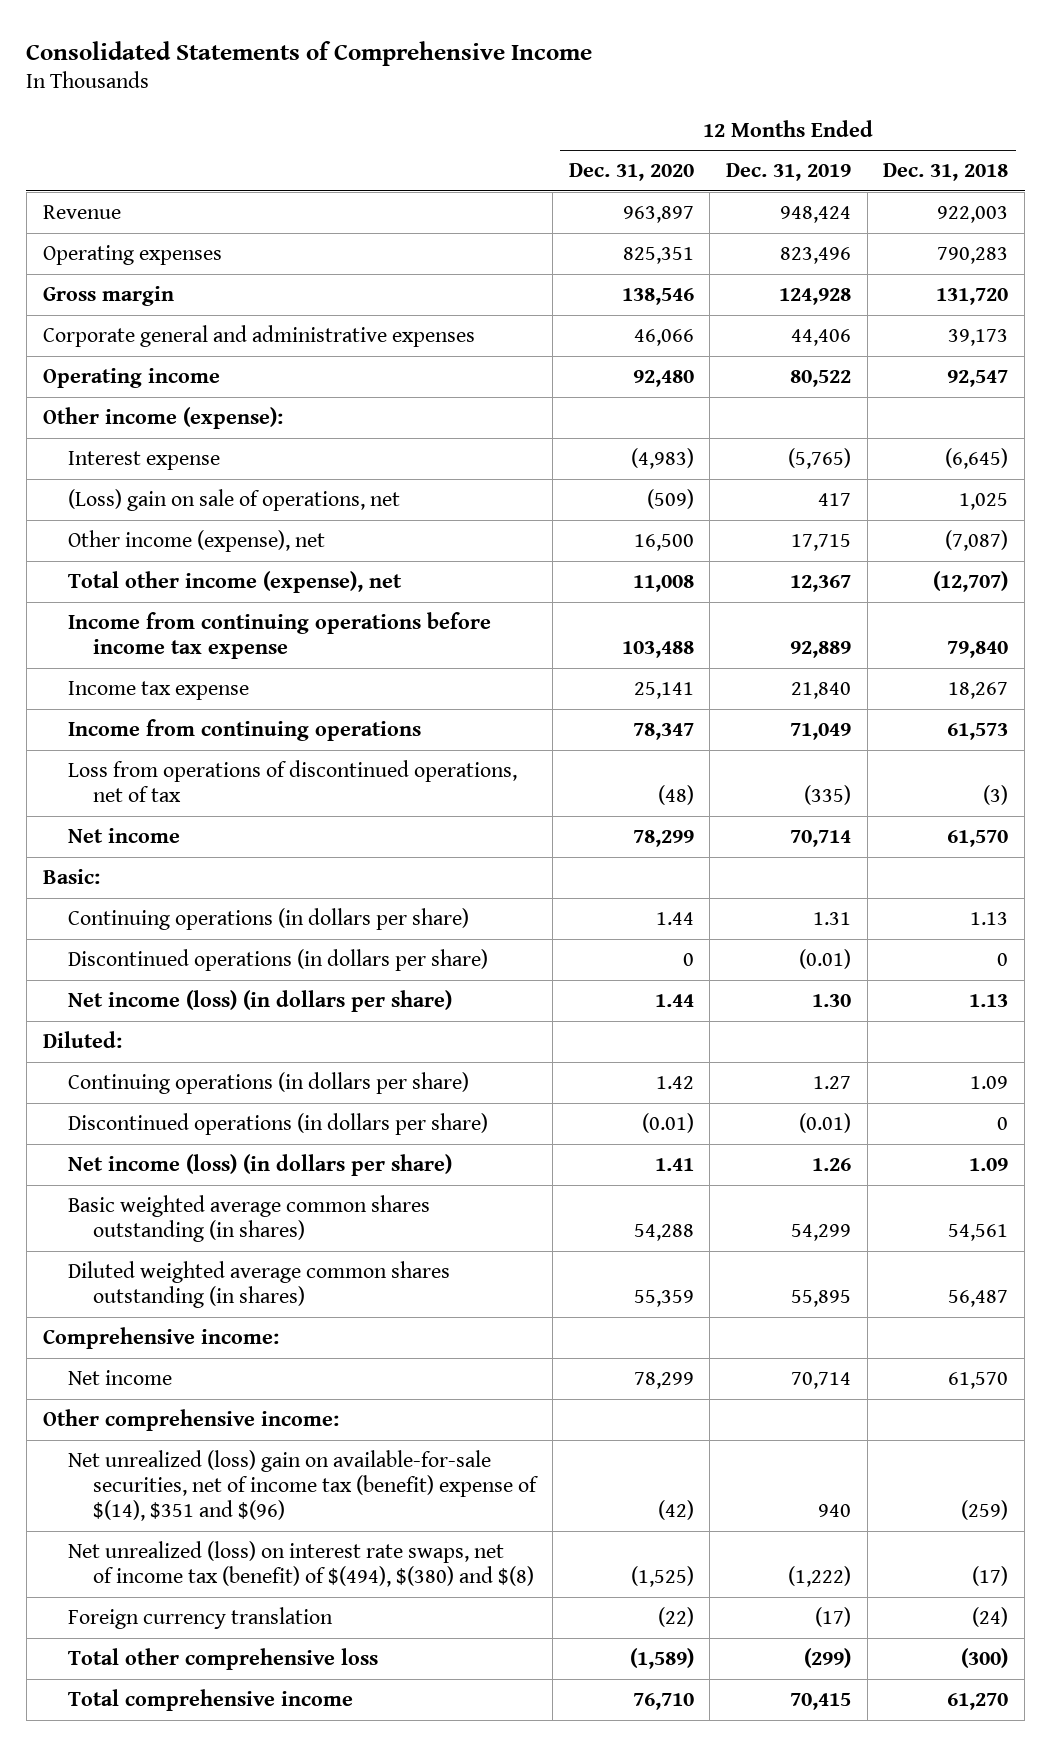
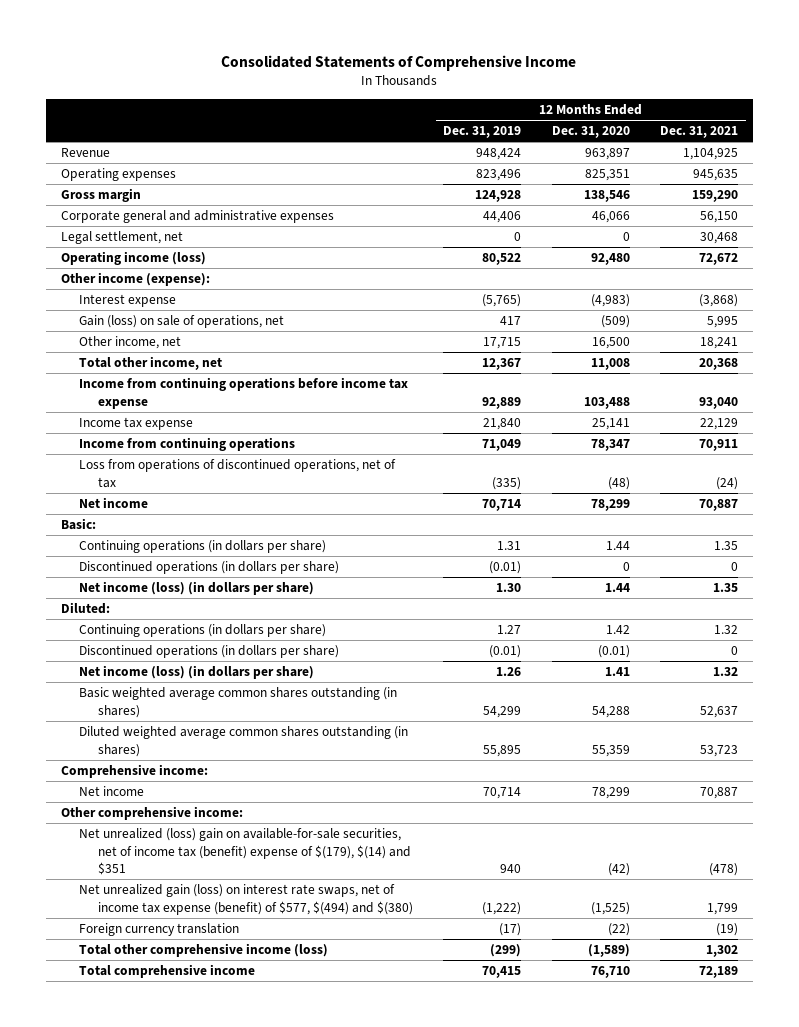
- | 12 Months Ended Dec. 31, 2020 | 12 Months Ended Dec. 31, 2019 | 12 Months Ended Dec. 31, 2018
+ | 12 Months Ended Dec. 31, 2019 | 12 Months Ended Dec. 31, 2020 | 12 Months Ended Dec. 31, 2021
- Operating income | 92,480 | 80,522 | 92,547
+ Legal settlement, net | 0 | 0 | 30,468
+ Operating income (loss) | 80,522 | 92,480 | 72,672
- (Loss) gain on sale of operations, net | (509) | 417 | 1,025
- Other income (expense), net | 16,500 | 17,715 | (7,087)
- Total other income (expense), net | 11,008 | 12,367 | (12,707)
+ Gain (loss) on sale of operations, net | 417 | (509) | 5,995
+ Other income, net | 17,715 | 16,500 | 18,241
+ Total other income, net | 12,367 | 11,008 | 20,368
- Net unrealized (loss) gain on available-for-sale securities, net of income tax (benefit) expense of $(14), $351 and $(96) | (42) | 940 | (259)
- Net unrealized (loss) on interest rate swaps, net of income tax (benefit) of $(494), $(380) and $(8) | (1,525) | (1,222) | (17)
+ Net unrealized (loss) gain on available-for-sale securities, net of income tax (benefit) expense of $(179), $(14) and $351 | 940 | (42) | (478)
+ Net unrealized gain (loss) on interest rate swaps, net of income tax expense (benefit) of $577, $(494) and $(380) | (1,222) | (1,525) | 1,799
- Total other comprehensive loss | (1,589) | (299) | (300)
+ Total other comprehensive income (loss) | (299) | (1,589) | 1,302

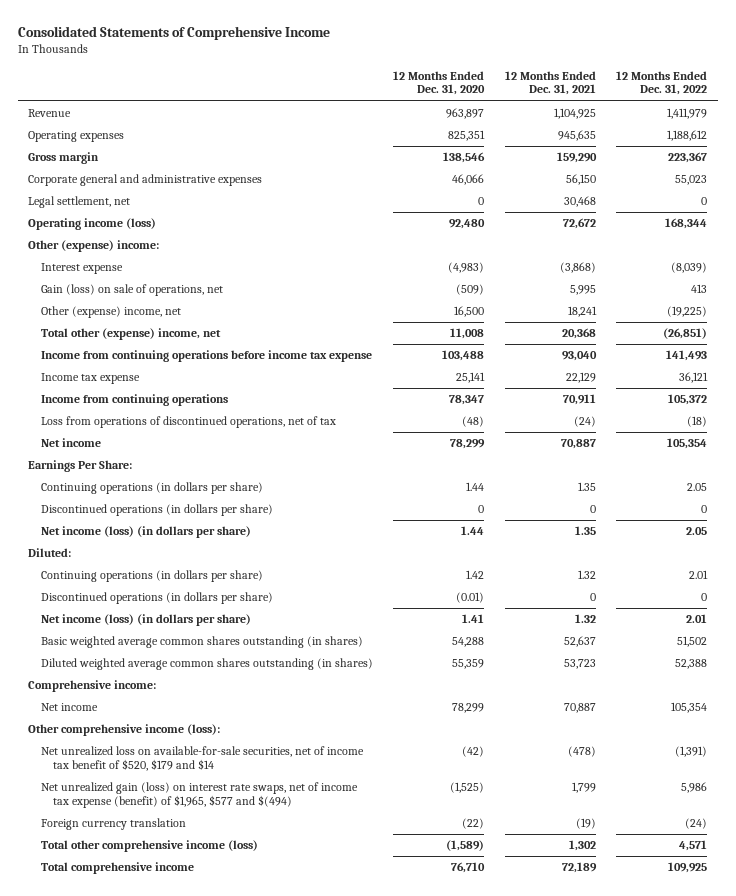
- | 12 Months Ended Dec. 31, 2019 | 12 Months Ended Dec. 31, 2020 | 12 Months Ended Dec. 31, 2021
+ | 12 Months Ended Dec. 31, 2020 | 12 Months Ended Dec. 31, 2021 | 12 Months Ended Dec. 31, 2022
- Other income (expense):
+ Other (expense) income:
- Other income, net | 17,715 | 16,500 | 18,241
- Total other income, net | 12,367 | 11,008 | 20,368
+ Other (expense) income, net | 16,500 | 18,241 | (19,225)
+ Total other (expense) income, net | 11,008 | 20,368 | (26,851)
- Basic:
+ Earnings Per Share:
- Other comprehensive income:
- Net unrealized (loss) gain on available-for-sale securities, net of income tax (benefit) expense of $(179), $(14) and $351 | 940 | (42) | (478)
- Net unrealized gain (loss) on interest rate swaps, net of income tax expense (benefit) of $577, $(494) and $(380) | (1,222) | (1,525) | 1,799
+ Other comprehensive income (loss):
+ Net unrealized loss on available-for-sale securities, net of income tax benefit of $520, $179 and $14 | (42) | (478) | (1,391)
+ Net unrealized gain (loss) on interest rate swaps, net of income tax expense (benefit) of $1,965, $577 and $(494) | (1,525) | 1,799 | 5,986

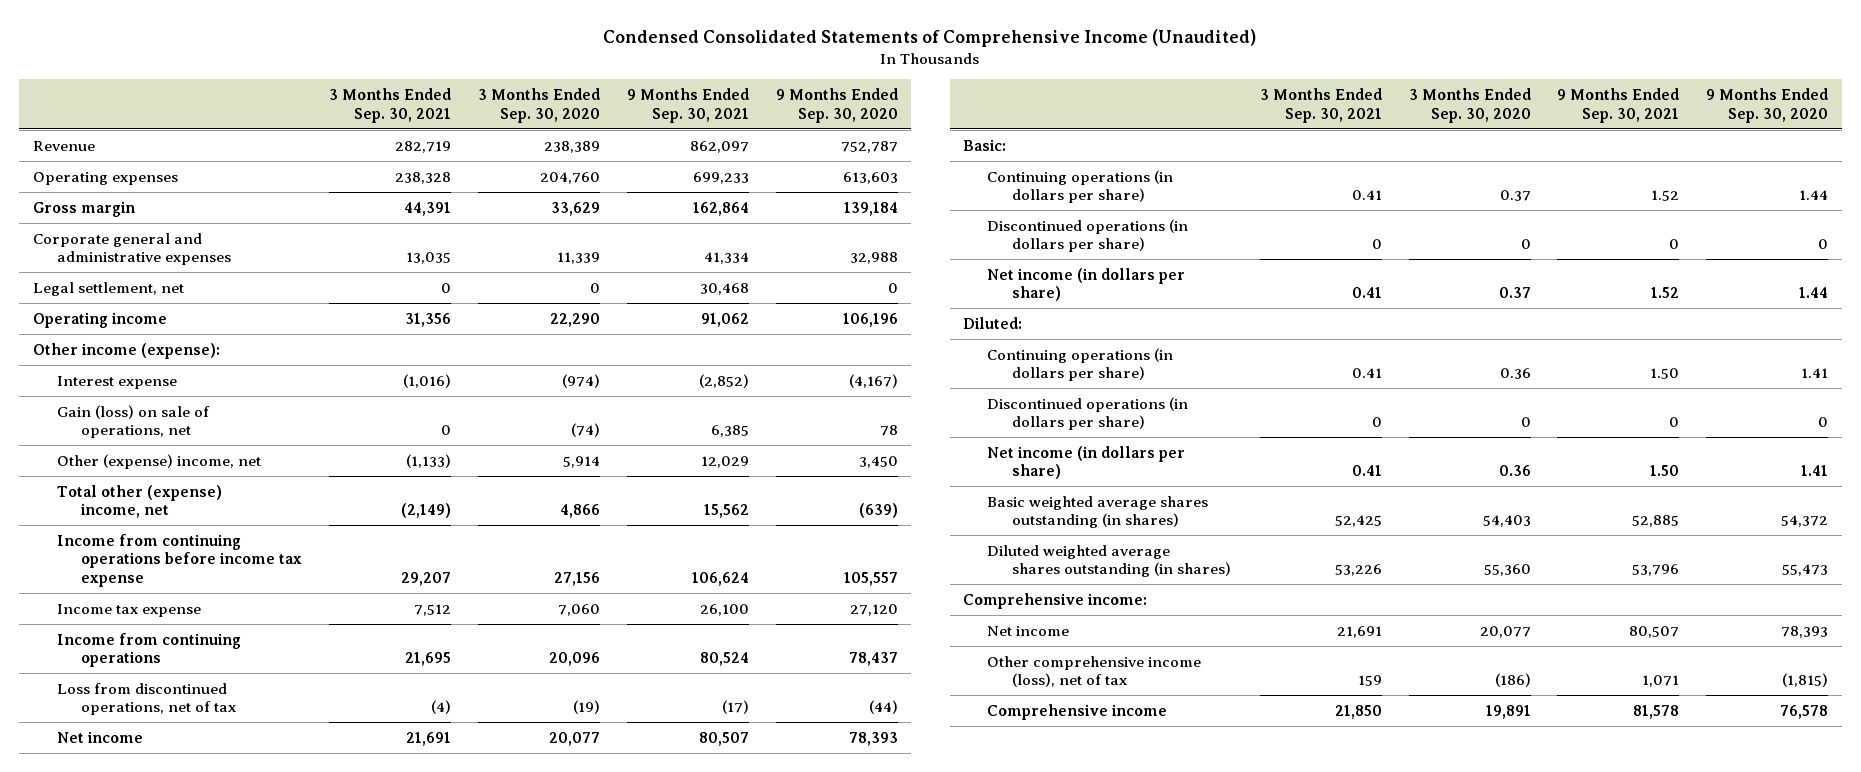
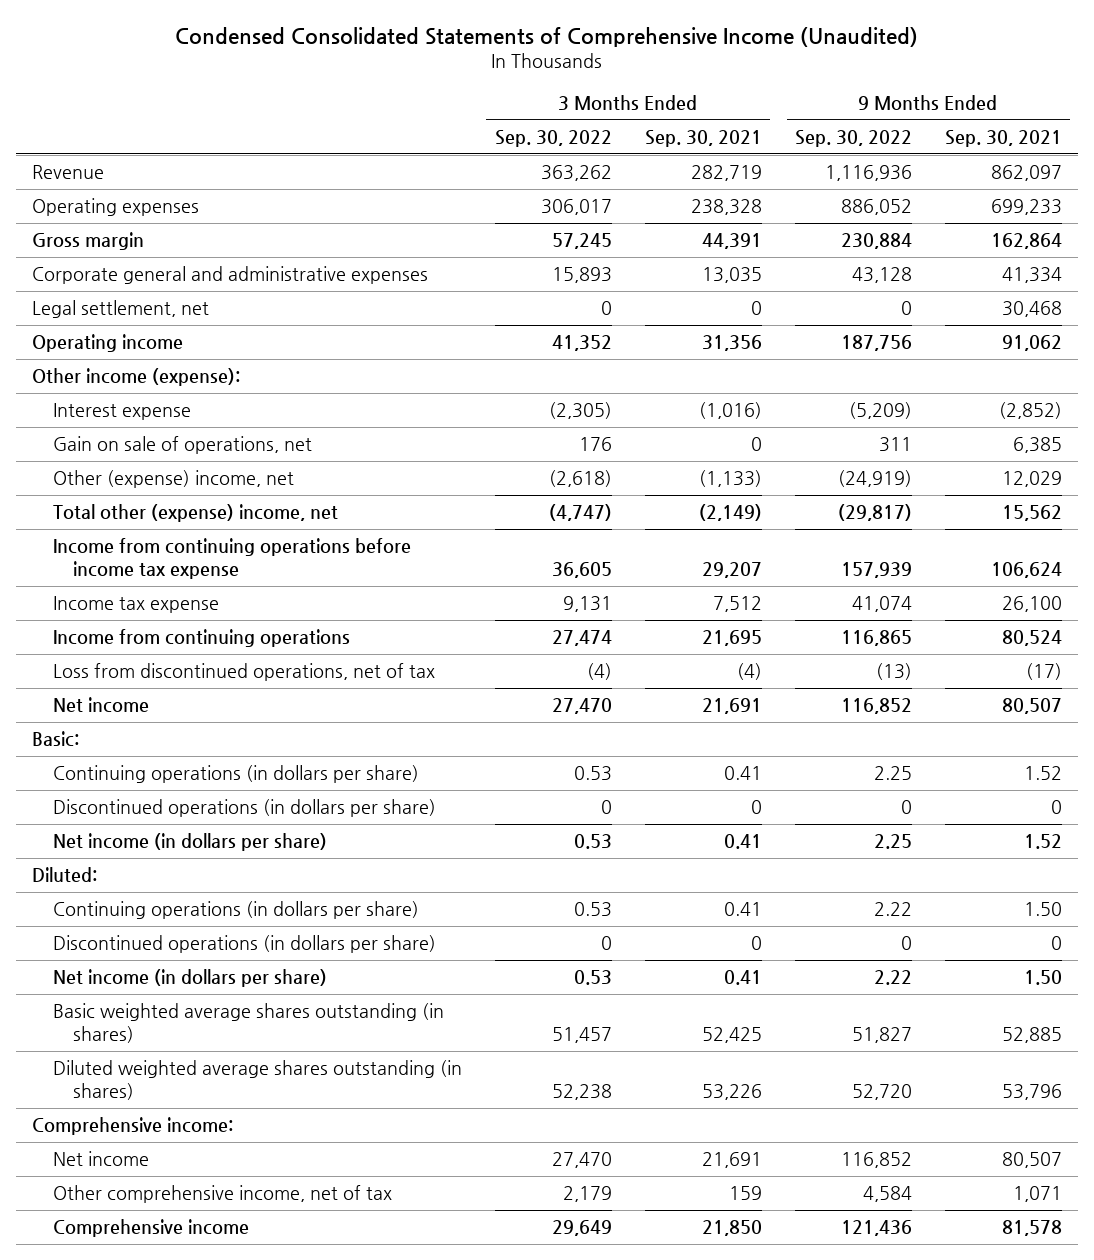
- | 3 Months Ended Sep. 30, 2021 | 3 Months Ended Sep. 30, 2020 | 9 Months Ended Sep. 30, 2021 | 9 Months Ended Sep. 30, 2020
+ | 3 Months Ended Sep. 30, 2022 | 3 Months Ended Sep. 30, 2021 | 9 Months Ended Sep. 30, 2022 | 9 Months Ended Sep. 30, 2021
- Gain (loss) on sale of operations, net | 0 | (74) | 6,385 | 78
+ Gain on sale of operations, net | 176 | 0 | 311 | 6,385
- Other comprehensive income (loss), net of tax | 159 | (186) | 1,071 | (1,815)
+ Other comprehensive income, net of tax | 2,179 | 159 | 4,584 | 1,071

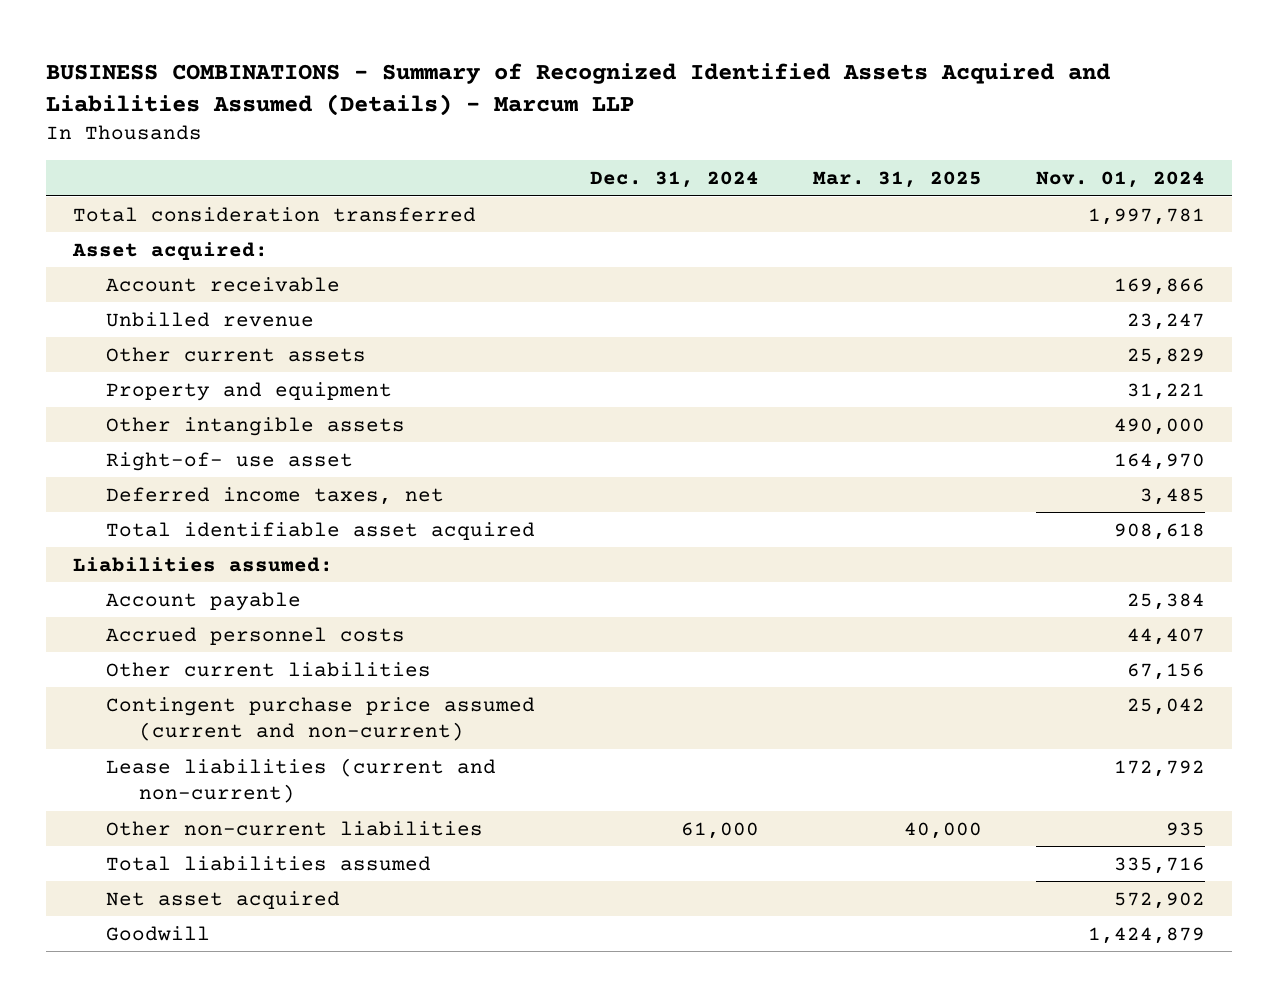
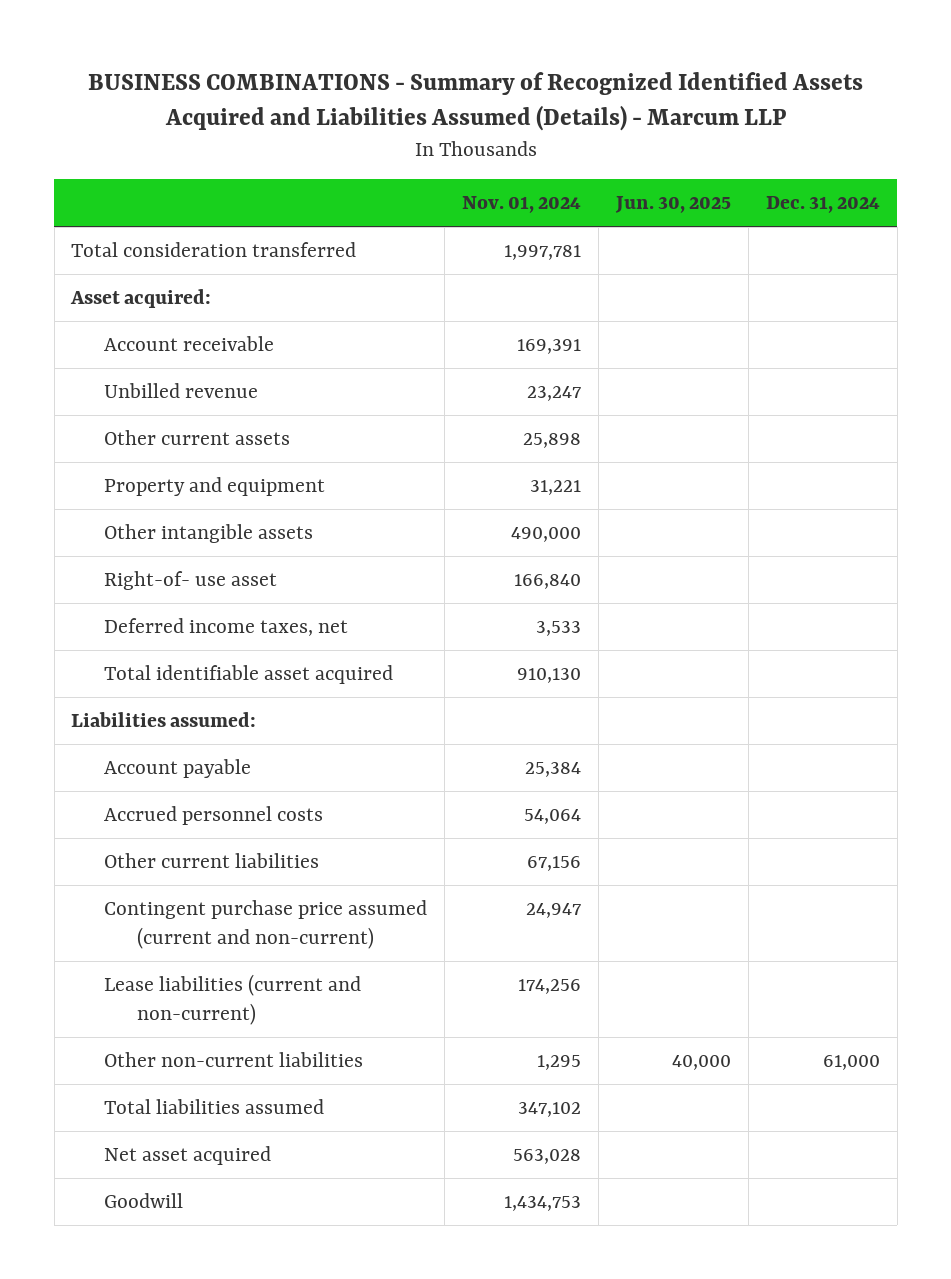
- | Dec. 31, 2024 | Mar. 31, 2025 | Nov. 01, 2024
+ | Nov. 01, 2024 | Jun. 30, 2025 | Dec. 31, 2024
- Account receivable | | | 169,866
+ Account receivable | 169,391 | |
- Other current assets | | | 25,829
+ Other current assets | 25,898 | |
- Right-of- use asset | | | 164,970
- Deferred income taxes, net | | | 3,485
- Total identifiable asset acquired | | | 908,618
+ Right-of- use asset | 166,840 | |
+ Deferred income taxes, net | 3,533 | |
+ Total identifiable asset acquired | 910,130 | |
- Accrued personnel costs | | | 44,407
+ Accrued personnel costs | 54,064 | |
- Contingent purchase price assumed (current and non-current) | | | 25,042
- Lease liabilities (current and non-current) | | | 172,792
- Other non-current liabilities | 61,000 | 40,000 | 935
- Total liabilities assumed | | | 335,716
- Net asset acquired | | | 572,902
- Goodwill | | | 1,424,879
+ Contingent purchase price assumed (current and non-current) | 24,947 | |
+ Lease liabilities (current and non-current) | 174,256 | |
+ Other non-current liabilities | 1,295 | 40,000 | 61,000
+ Total liabilities assumed | 347,102 | |
+ Net asset acquired | 563,028 | |
+ Goodwill | 1,434,753 | |

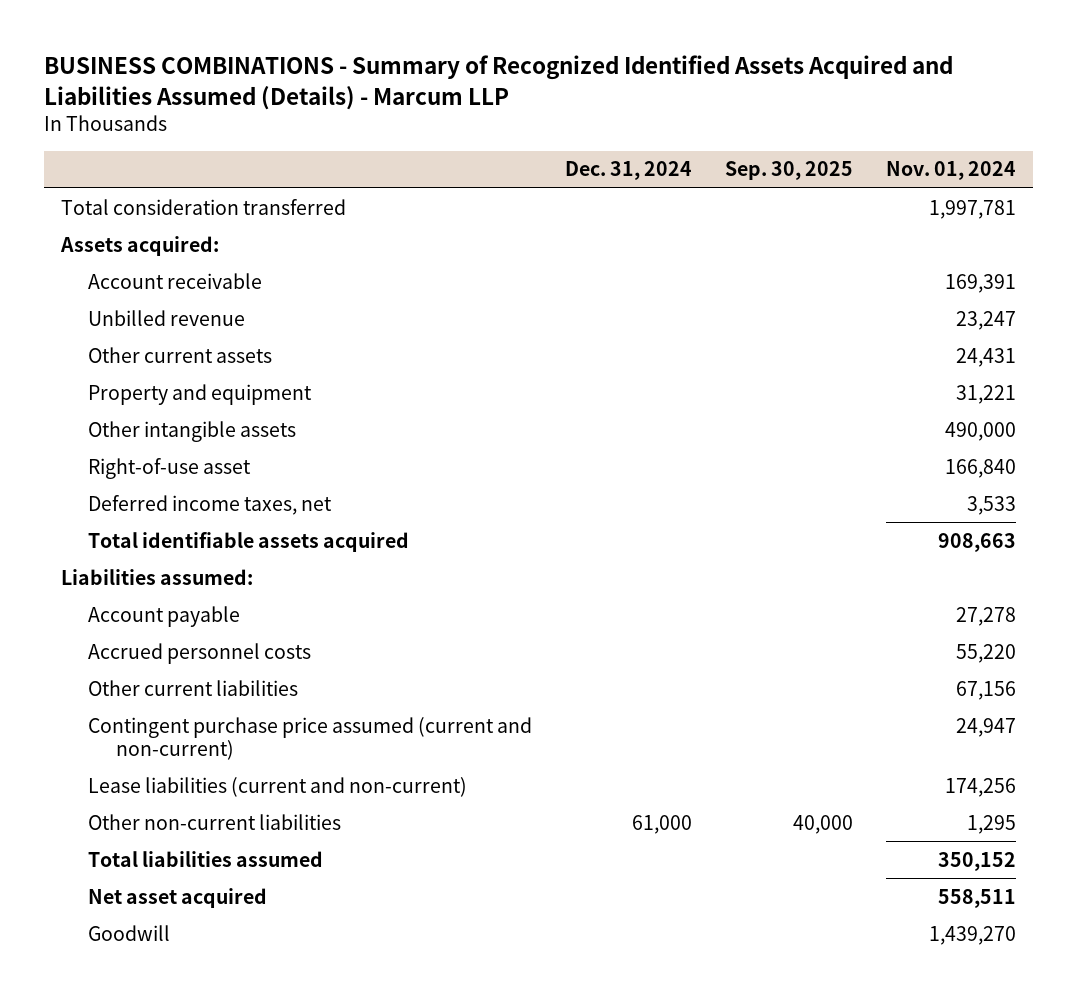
- | Nov. 01, 2024 | Jun. 30, 2025 | Dec. 31, 2024
+ | Dec. 31, 2024 | Sep. 30, 2025 | Nov. 01, 2024
- Asset acquired:
+ Assets acquired:
- Other current assets | 25,898 | |
+ Other current assets | | | 24,431
- Right-of- use asset | 166,840 | |
+ Right-of-use asset | | | 166,840
- Total identifiable asset acquired | 910,130 | |
+ Total identifiable assets acquired | | | 908,663
- Account payable | 25,384 | |
- Accrued personnel costs | 54,064 | |
+ Account payable | | | 27,278
+ Accrued personnel costs | | | 55,220
- Total liabilities assumed | 347,102 | |
- Net asset acquired | 563,028 | |
- Goodwill | 1,434,753 | |
+ Total liabilities assumed | | | 350,152
+ Net asset acquired | | | 558,511
+ Goodwill | | | 1,439,270

